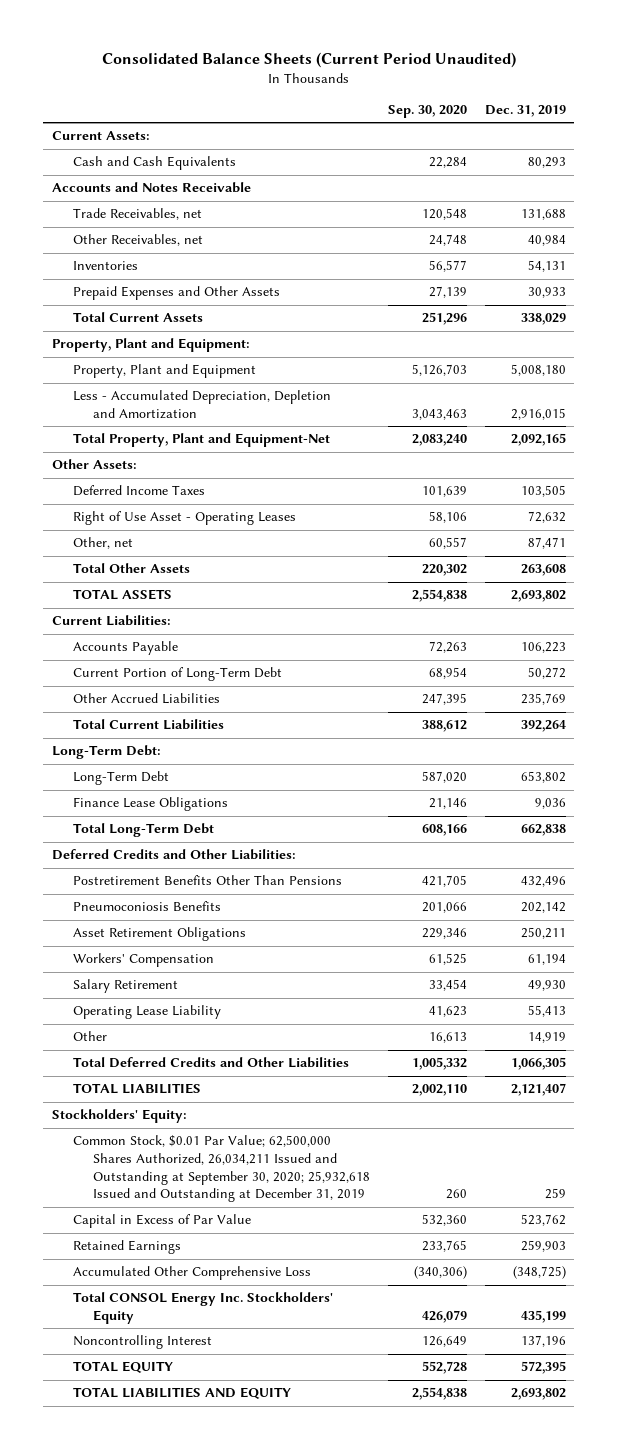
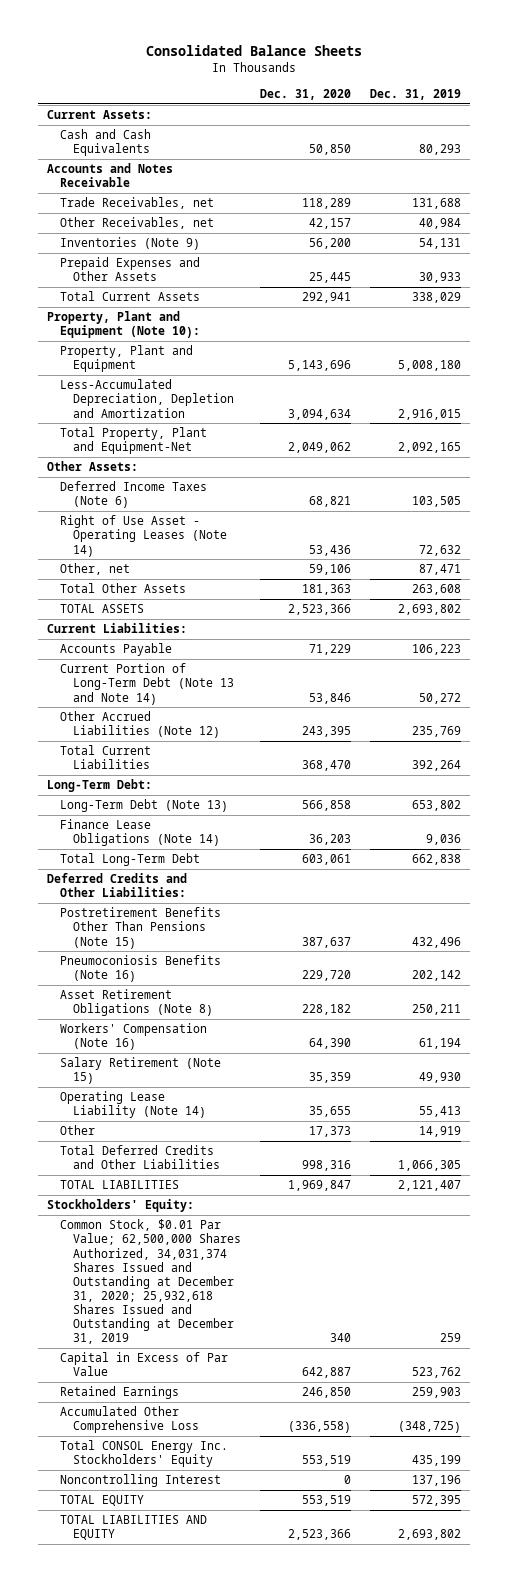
- Consolidated Balance Sheets (Current Period Unaudited)
+ Consolidated Balance Sheets
- | Sep. 30, 2020 | Dec. 31, 2019
+ | Dec. 31, 2020 | Dec. 31, 2019
- Inventories | 56,577 | 54,131
+ Inventories (Note 9) | 56,200 | 54,131
- Property, Plant and Equipment:
+ Property, Plant and Equipment (Note 10):
- Less - Accumulated Depreciation, Depletion and Amortization | 3,043,463 | 2,916,015
+ Less-Accumulated Depreciation, Depletion and Amortization | 3,094,634 | 2,916,015
- Deferred Income Taxes | 101,639 | 103,505
- Right of Use Asset - Operating Leases | 58,106 | 72,632
+ Deferred Income Taxes (Note 6) | 68,821 | 103,505
+ Right of Use Asset - Operating Leases (Note 14) | 53,436 | 72,632
- Current Portion of Long-Term Debt | 68,954 | 50,272
- Other Accrued Liabilities | 247,395 | 235,769
+ Current Portion of Long-Term Debt (Note 13 and Note 14) | 53,846 | 50,272
+ Other Accrued Liabilities (Note 12) | 243,395 | 235,769
- Long-Term Debt | 587,020 | 653,802
- Finance Lease Obligations | 21,146 | 9,036
+ Long-Term Debt (Note 13) | 566,858 | 653,802
+ Finance Lease Obligations (Note 14) | 36,203 | 9,036
- Postretirement Benefits Other Than Pensions | 421,705 | 432,496
- Pneumoconiosis Benefits | 201,066 | 202,142
- Asset Retirement Obligations | 229,346 | 250,211
- Workers' Compensation | 61,525 | 61,194
- Salary Retirement | 33,454 | 49,930
- Operating Lease Liability | 41,623 | 55,413
+ Postretirement Benefits Other Than Pensions (Note 15) | 387,637 | 432,496
+ Pneumoconiosis Benefits (Note 16) | 229,720 | 202,142
+ Asset Retirement Obligations (Note 8) | 228,182 | 250,211
+ Workers' Compensation (Note 16) | 64,390 | 61,194
+ Salary Retirement (Note 15) | 35,359 | 49,930
+ Operating Lease Liability (Note 14) | 35,655 | 55,413
- Common Stock, $0.01 Par Value; 62,500,000 Shares Authorized, 26,034,211 Issued and Outstanding at September 30, 2020; 25,932,618 Issued and Outstanding at December 31, 2019 | 260 | 259
+ Common Stock, $0.01 Par Value; 62,500,000 Shares Authorized, 34,031,374 Shares Issued and Outstanding at December 31, 2020; 25,932,618 Shares Issued and Outstanding at December 31, 2019 | 340 | 259

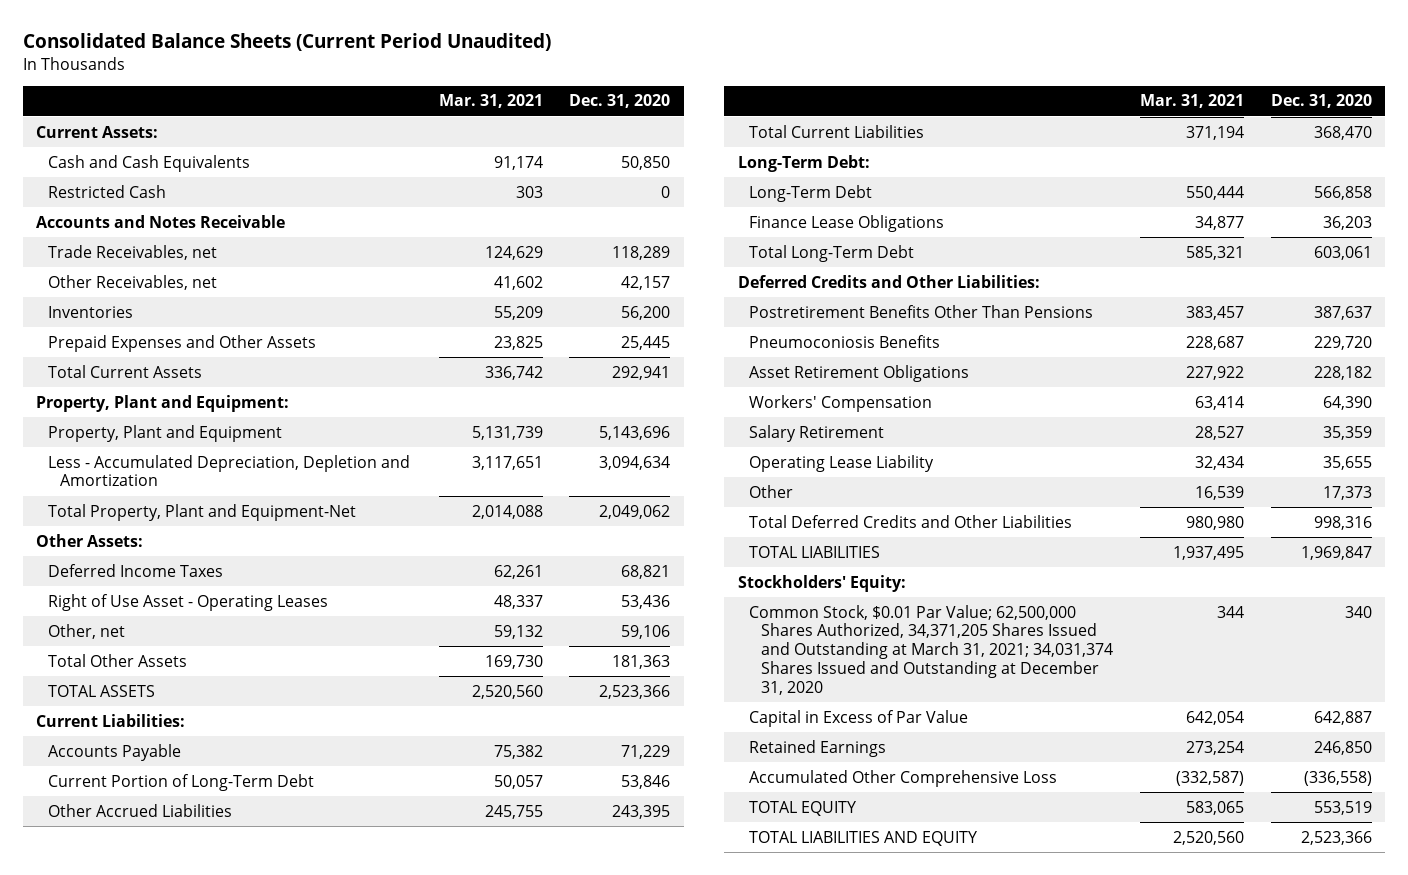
- Consolidated Balance Sheets
+ Consolidated Balance Sheets (Current Period Unaudited)
- | Dec. 31, 2020 | Dec. 31, 2019
+ | Mar. 31, 2021 | Dec. 31, 2020
+ Restricted Cash | 303 | 0
- Inventories (Note 9) | 56,200 | 54,131
+ Inventories | 55,209 | 56,200
- Property, Plant and Equipment (Note 10):
+ Property, Plant and Equipment:
- Less-Accumulated Depreciation, Depletion and Amortization | 3,094,634 | 2,916,015
+ Less - Accumulated Depreciation, Depletion and Amortization | 3,117,651 | 3,094,634
- Deferred Income Taxes (Note 6) | 68,821 | 103,505
- Right of Use Asset - Operating Leases (Note 14) | 53,436 | 72,632
+ Deferred Income Taxes | 62,261 | 68,821
+ Right of Use Asset - Operating Leases | 48,337 | 53,436
- Current Portion of Long-Term Debt (Note 13 and Note 14) | 53,846 | 50,272
- Other Accrued Liabilities (Note 12) | 243,395 | 235,769
+ Current Portion of Long-Term Debt | 50,057 | 53,846
+ Other Accrued Liabilities | 245,755 | 243,395
- Long-Term Debt (Note 13) | 566,858 | 653,802
- Finance Lease Obligations (Note 14) | 36,203 | 9,036
+ Long-Term Debt | 550,444 | 566,858
+ Finance Lease Obligations | 34,877 | 36,203
- Postretirement Benefits Other Than Pensions (Note 15) | 387,637 | 432,496
- Pneumoconiosis Benefits (Note 16) | 229,720 | 202,142
- Asset Retirement Obligations (Note 8) | 228,182 | 250,211
- Workers' Compensation (Note 16) | 64,390 | 61,194
- Salary Retirement (Note 15) | 35,359 | 49,930
- Operating Lease Liability (Note 14) | 35,655 | 55,413
+ Postretirement Benefits Other Than Pensions | 383,457 | 387,637
+ Pneumoconiosis Benefits | 228,687 | 229,720
+ Asset Retirement Obligations | 227,922 | 228,182
+ Workers' Compensation | 63,414 | 64,390
+ Salary Retirement | 28,527 | 35,359
+ Operating Lease Liability | 32,434 | 35,655
- Common Stock, $0.01 Par Value; 62,500,000 Shares Authorized, 34,031,374 Shares Issued and Outstanding at December 31, 2020; 25,932,618 Shares Issued and Outstanding at December 31, 2019 | 340 | 259
+ Common Stock, $0.01 Par Value; 62,500,000 Shares Authorized, 34,371,205 Shares Issued and Outstanding at March 31, 2021; 34,031,374 Shares Issued and Outstanding at December 31, 2020 | 344 | 340
- Total CONSOL Energy Inc. Stockholders' Equity | 553,519 | 435,199
- Noncontrolling Interest | 0 | 137,196

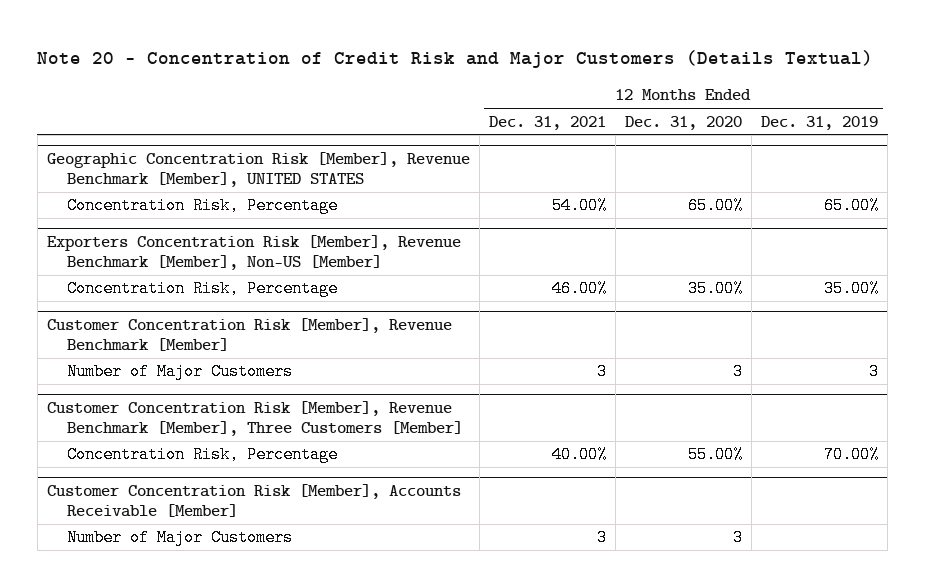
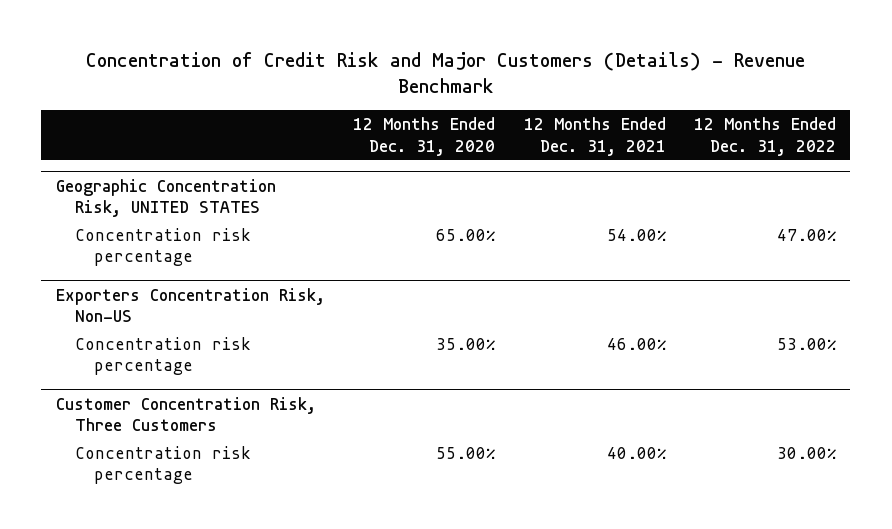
- Note 20 - Concentration of Credit Risk and Major Customers (Details Textual)
+ Concentration of Credit Risk and Major Customers (Details) - Revenue Benchmark
- | 12 Months Ended Dec. 31, 2021 | 12 Months Ended Dec. 31, 2020 | 12 Months Ended Dec. 31, 2019
+ | 12 Months Ended Dec. 31, 2020 | 12 Months Ended Dec. 31, 2021 | 12 Months Ended Dec. 31, 2022
- Geographic Concentration Risk [Member], Revenue Benchmark [Member], UNITED STATES
- Concentration Risk, Percentage | 54.00% | 65.00% | 65.00%
- Exporters Concentration Risk [Member], Revenue Benchmark [Member], Non-US [Member]
- Concentration Risk, Percentage | 46.00% | 35.00% | 35.00%
- Customer Concentration Risk [Member], Revenue Benchmark [Member]
- Number of Major Customers | 3 | 3 | 3
- Customer Concentration Risk [Member], Revenue Benchmark [Member], Three Customers [Member]
- Concentration Risk, Percentage | 40.00% | 55.00% | 70.00%
- Customer Concentration Risk [Member], Accounts Receivable [Member]
- Number of Major Customers | 3 | 3 |
+ Geographic Concentration Risk, UNITED STATES
+ Concentration risk percentage | 65.00% | 54.00% | 47.00%
+ Exporters Concentration Risk, Non-US
+ Concentration risk percentage | 35.00% | 46.00% | 53.00%
+ Customer Concentration Risk, Three Customers
+ Concentration risk percentage | 55.00% | 40.00% | 30.00%

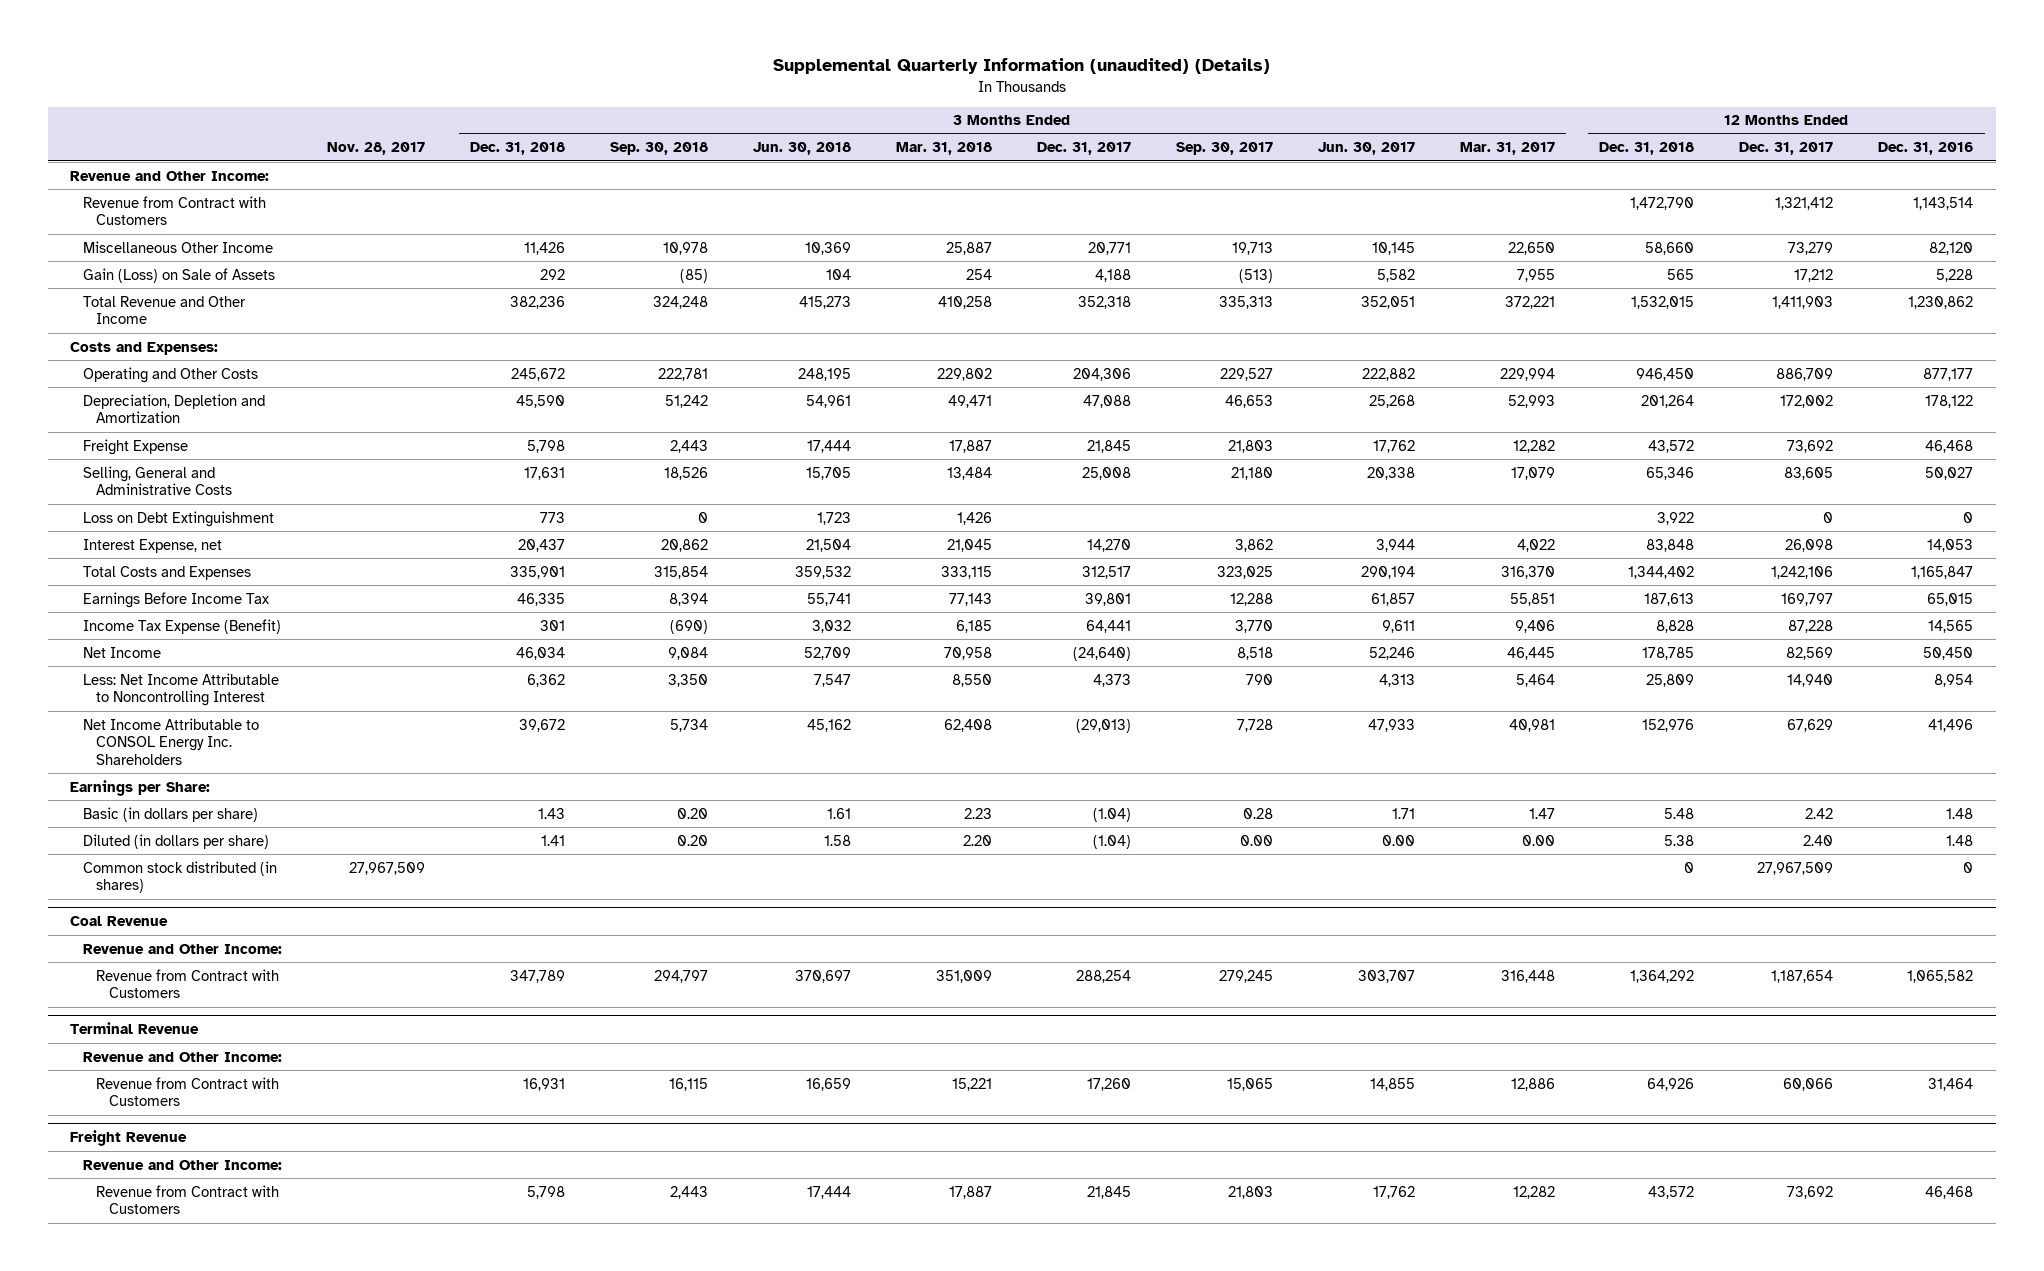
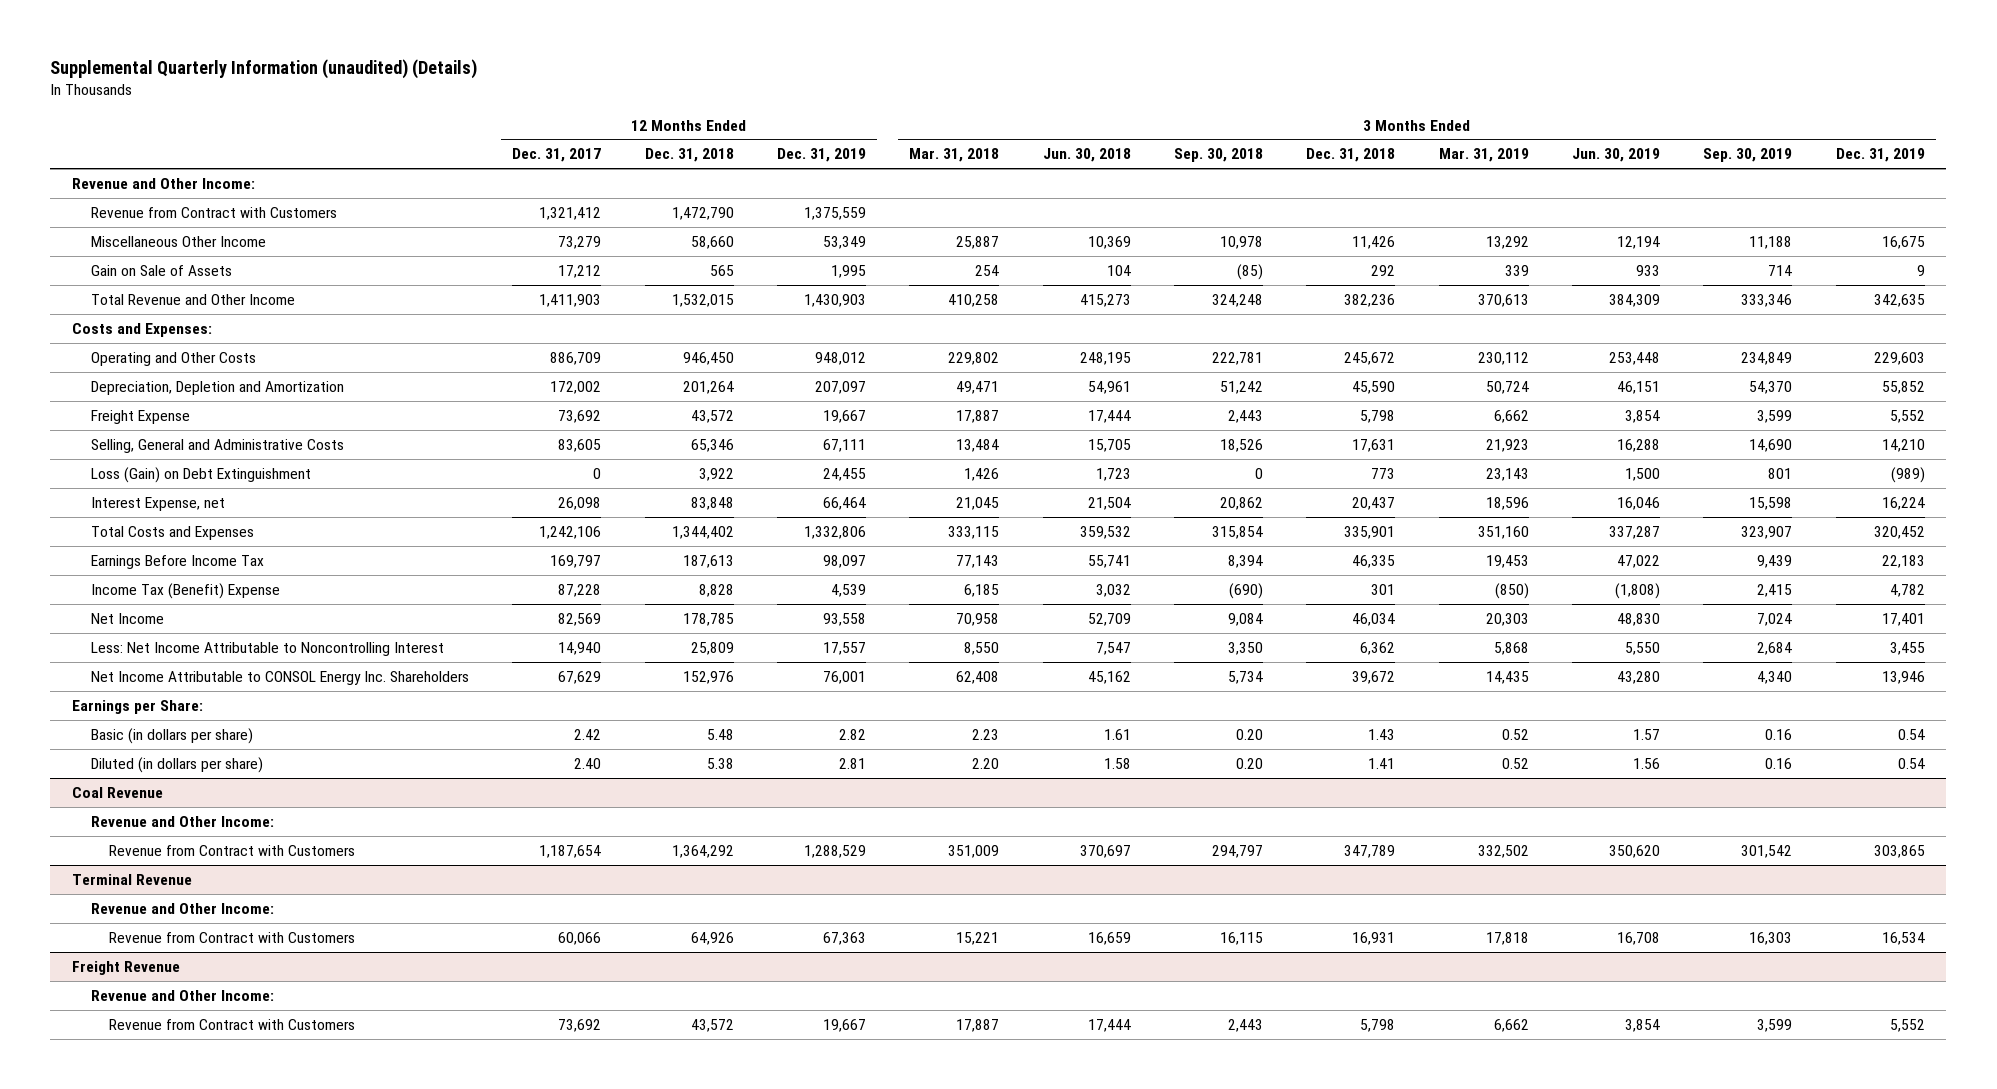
- | Nov. 28, 2017 | 3 Months Ended Dec. 31, 2018 | 3 Months Ended Sep. 30, 2018 | 3 Months Ended Jun. 30, 2018 | 3 Months Ended Mar. 31, 2018 | 3 Months Ended Dec. 31, 2017 | 3 Months Ended Sep. 30, 2017 | 3 Months Ended Jun. 30, 2017 | 3 Months Ended Mar. 31, 2017 | 12 Months Ended Dec. 31, 2018 | 12 Months Ended Dec. 31, 2017 | 12 Months Ended Dec. 31, 2016
+ | 12 Months Ended Dec. 31, 2017 | 12 Months Ended Dec. 31, 2018 | 12 Months Ended Dec. 31, 2019 | 3 Months Ended Mar. 31, 2018 | 3 Months Ended Jun. 30, 2018 | 3 Months Ended Sep. 30, 2018 | 3 Months Ended Dec. 31, 2018 | 3 Months Ended Mar. 31, 2019 | 3 Months Ended Jun. 30, 2019 | 3 Months Ended Sep. 30, 2019 | 3 Months Ended Dec. 31, 2019
- Gain (Loss) on Sale of Assets | | 292 | (85) | 104 | 254 | 4,188 | (513) | 5,582 | 7,955 | 565 | 17,212 | 5,228
+ Gain on Sale of Assets | 17,212 | 565 | 1,995 | 254 | 104 | (85) | 292 | 339 | 933 | 714 | 9
- Loss on Debt Extinguishment | | 773 | 0 | 1,723 | 1,426 | | | | | 3,922 | 0 | 0
+ Loss (Gain) on Debt Extinguishment | 0 | 3,922 | 24,455 | 1,426 | 1,723 | 0 | 773 | 23,143 | 1,500 | 801 | (989)
- Income Tax Expense (Benefit) | | 301 | (690) | 3,032 | 6,185 | 64,441 | 3,770 | 9,611 | 9,406 | 8,828 | 87,228 | 14,565
+ Income Tax (Benefit) Expense | 87,228 | 8,828 | 4,539 | 6,185 | 3,032 | (690) | 301 | (850) | (1,808) | 2,415 | 4,782
- Common stock distributed (in shares) | 27,967,509 | | | | | | | | | 0 | 27,967,509 | 0

